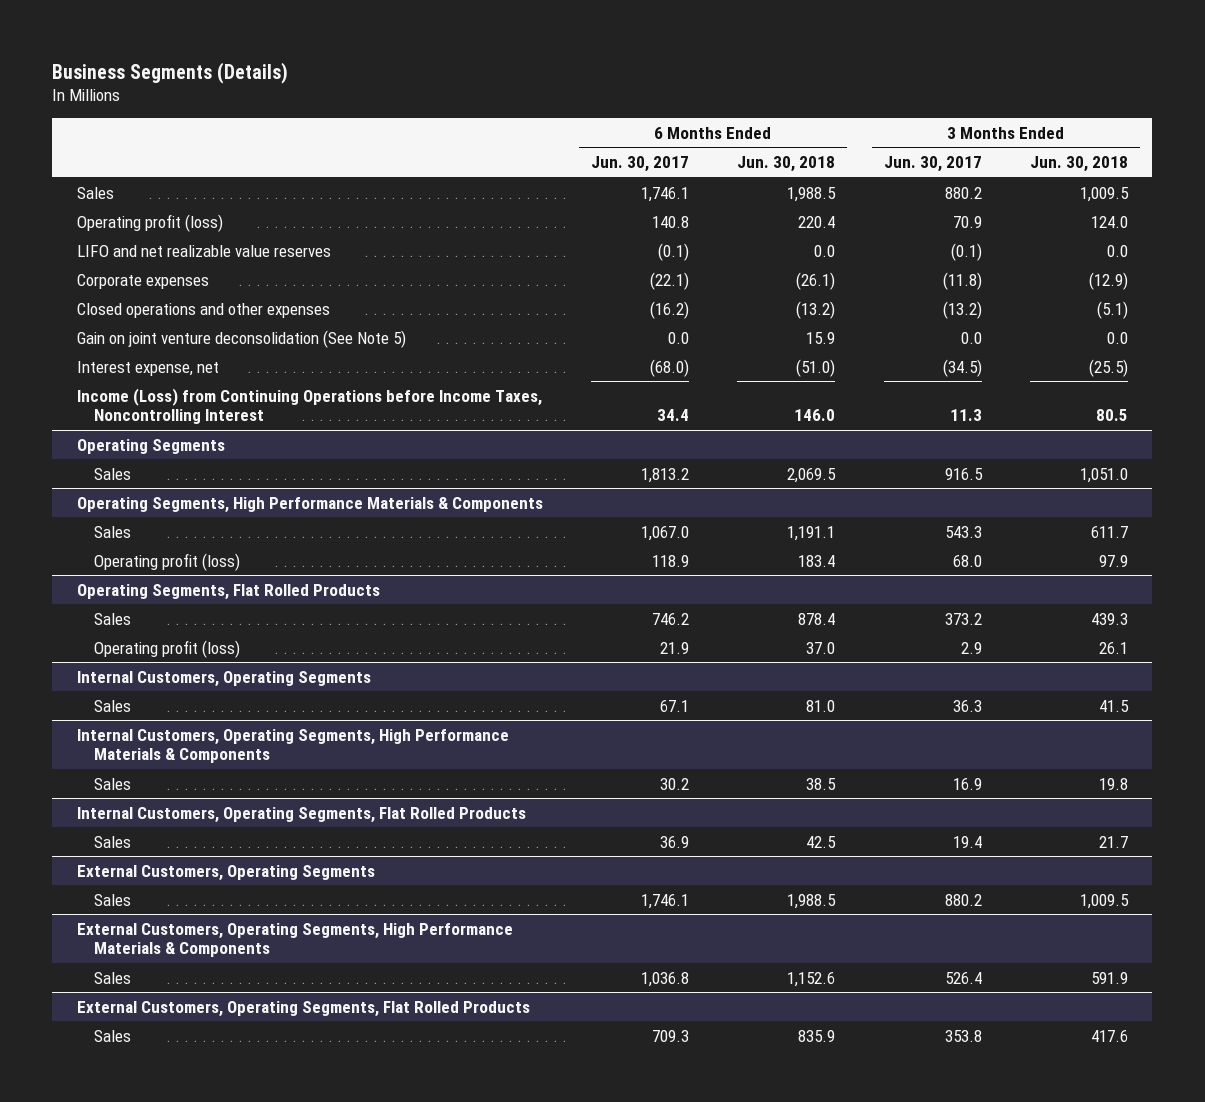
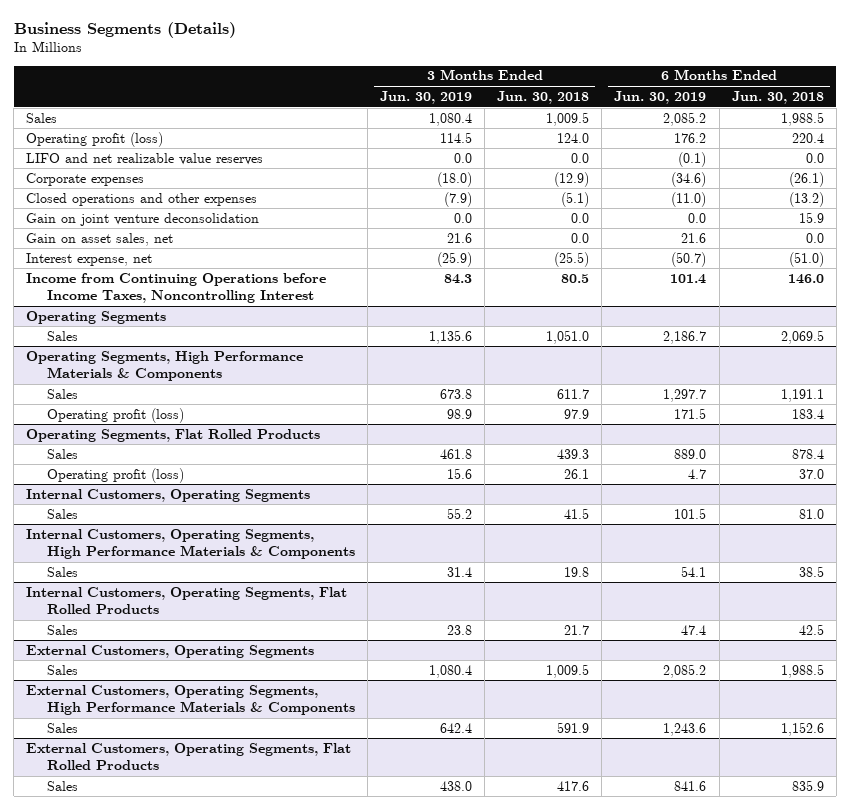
- | 6 Months Ended Jun. 30, 2017 | 6 Months Ended Jun. 30, 2018 | 3 Months Ended Jun. 30, 2017 | 3 Months Ended Jun. 30, 2018
+ | 3 Months Ended Jun. 30, 2019 | 3 Months Ended Jun. 30, 2018 | 6 Months Ended Jun. 30, 2019 | 6 Months Ended Jun. 30, 2018
- Gain on joint venture deconsolidation (See Note 5) | 0.0 | 15.9 | 0.0 | 0.0
+ Gain on joint venture deconsolidation | 0.0 | 0.0 | 0.0 | 15.9
+ Gain on asset sales, net | 21.6 | 0.0 | 21.6 | 0.0
- Income (Loss) from Continuing Operations before Income Taxes, Noncontrolling Interest | 34.4 | 146.0 | 11.3 | 80.5
+ Income from Continuing Operations before Income Taxes, Noncontrolling Interest | 84.3 | 80.5 | 101.4 | 146.0

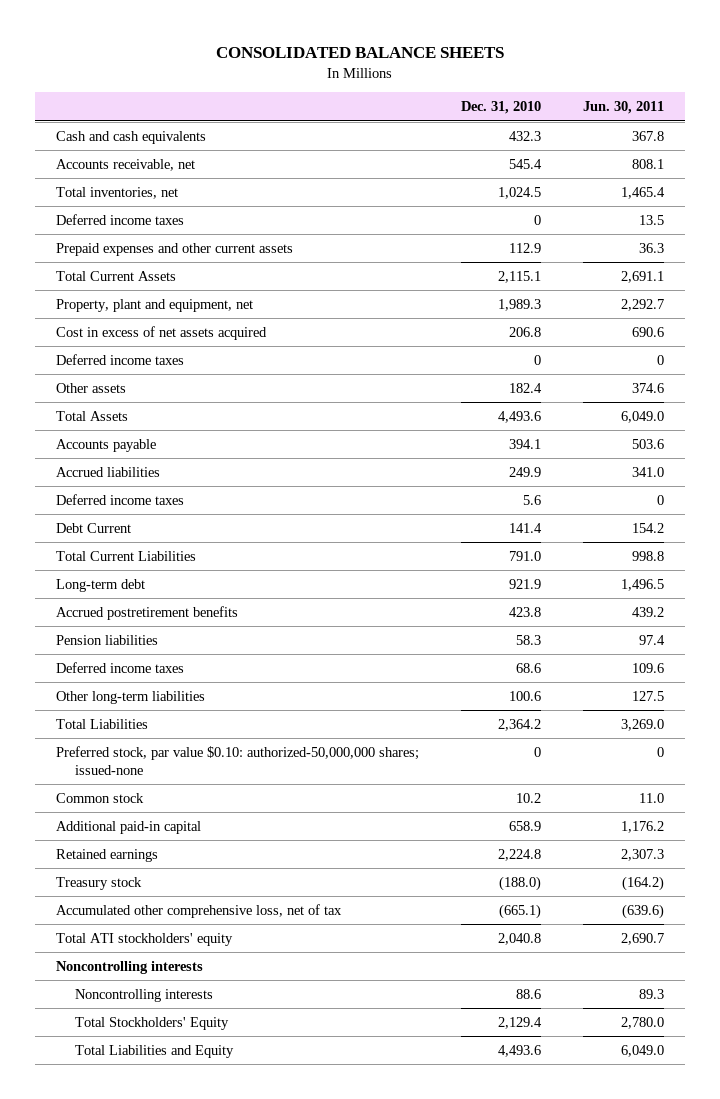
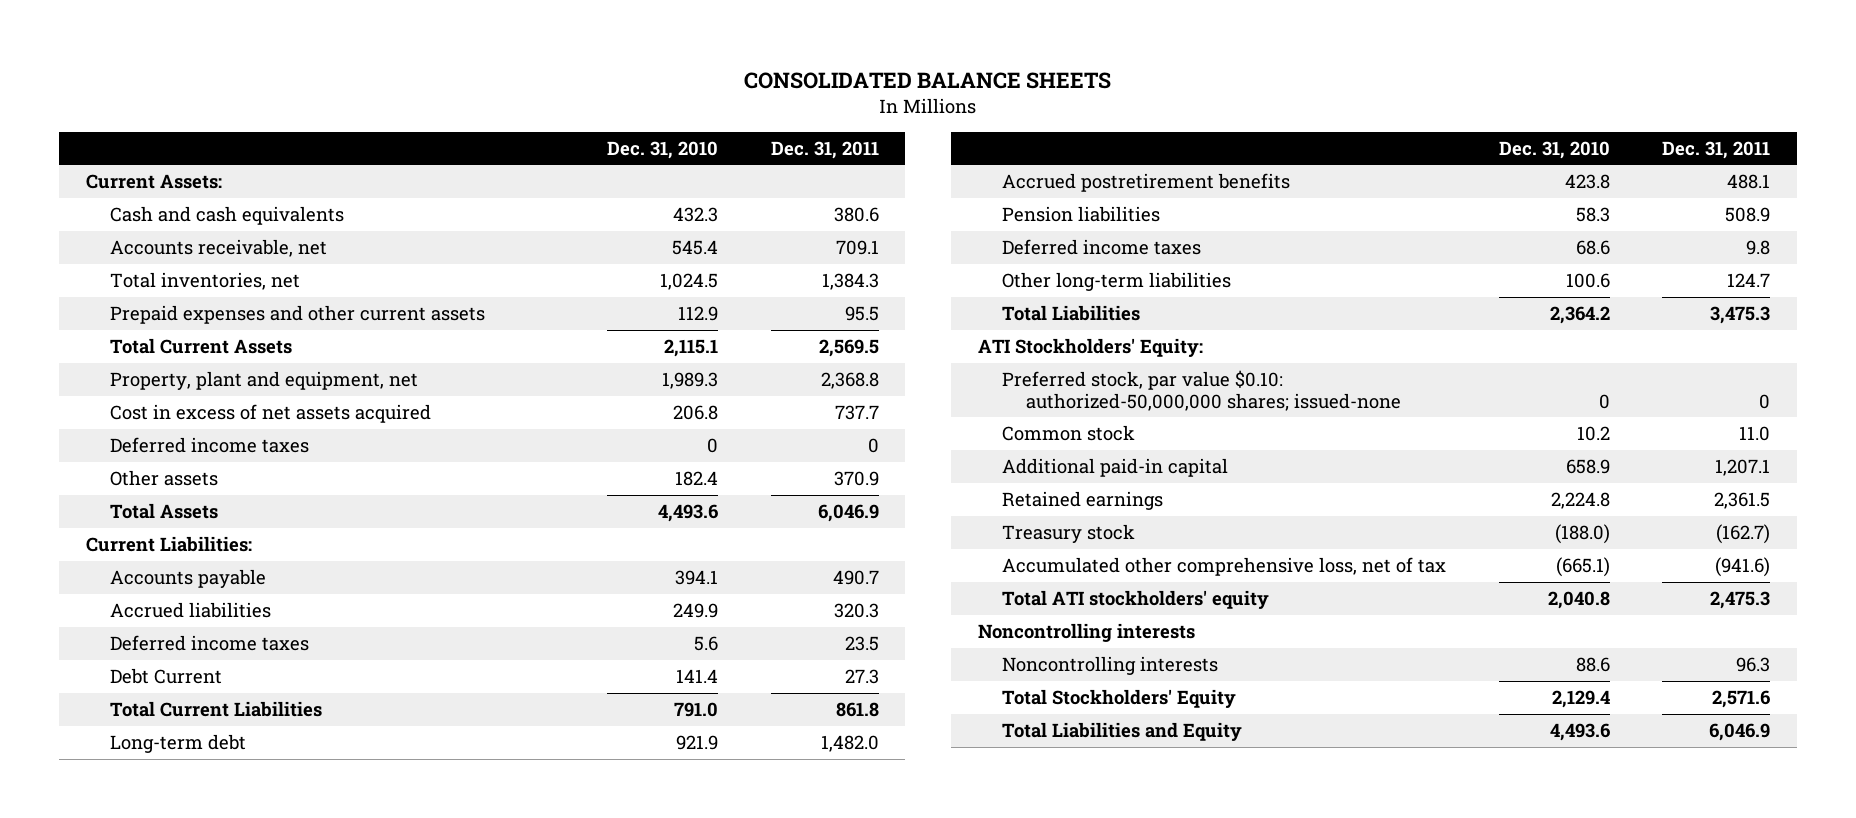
- | Dec. 31, 2010 | Jun. 30, 2011
+ | Dec. 31, 2010 | Dec. 31, 2011
+ Current Assets:
- Deferred income taxes | 0 | 13.5
+ Current Liabilities:
+ ATI Stockholders' Equity:

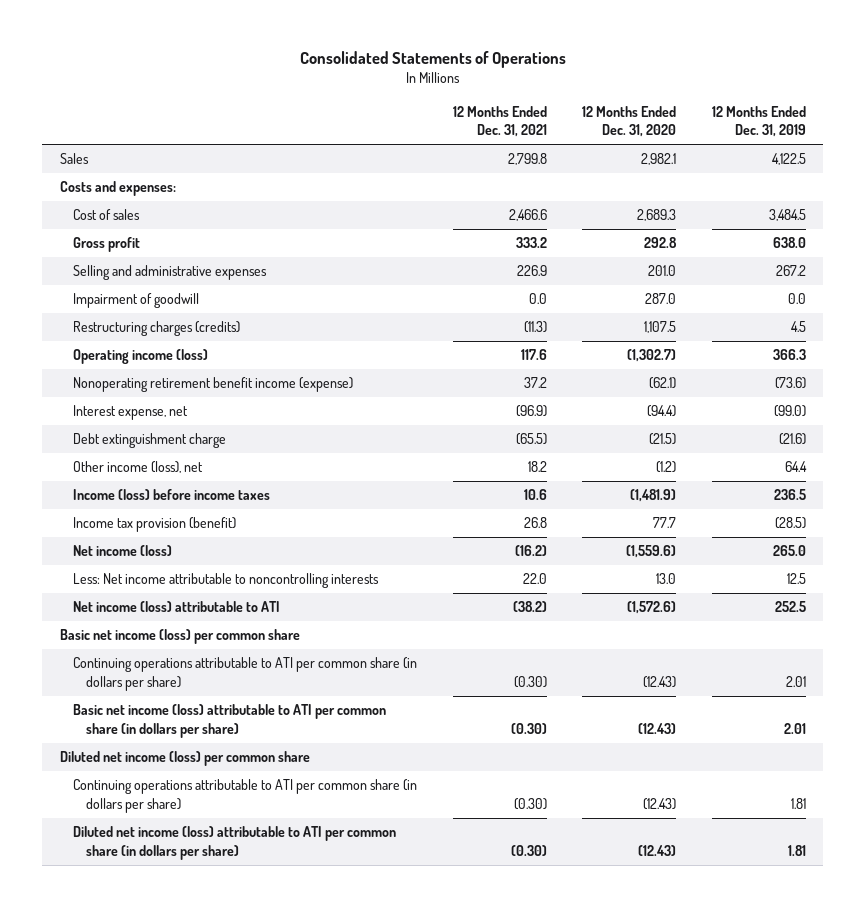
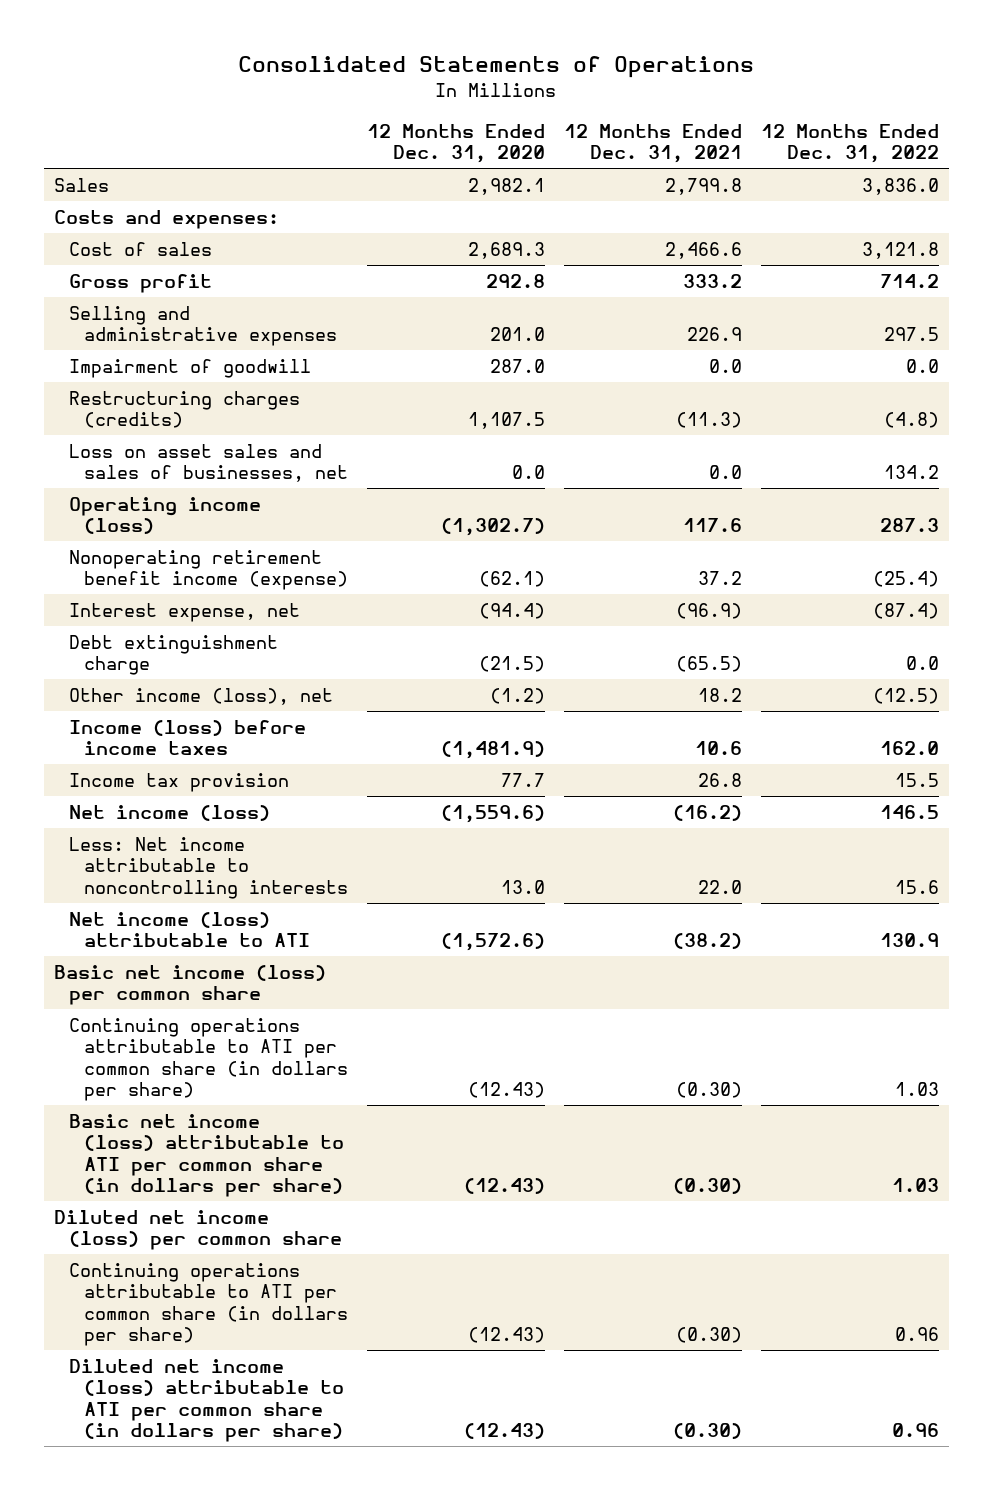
- | 12 Months Ended Dec. 31, 2021 | 12 Months Ended Dec. 31, 2020 | 12 Months Ended Dec. 31, 2019
+ | 12 Months Ended Dec. 31, 2020 | 12 Months Ended Dec. 31, 2021 | 12 Months Ended Dec. 31, 2022
+ Loss on asset sales and sales of businesses, net | 0.0 | 0.0 | 134.2
- Income tax provision (benefit) | 26.8 | 77.7 | (28.5)
+ Income tax provision | 77.7 | 26.8 | 15.5

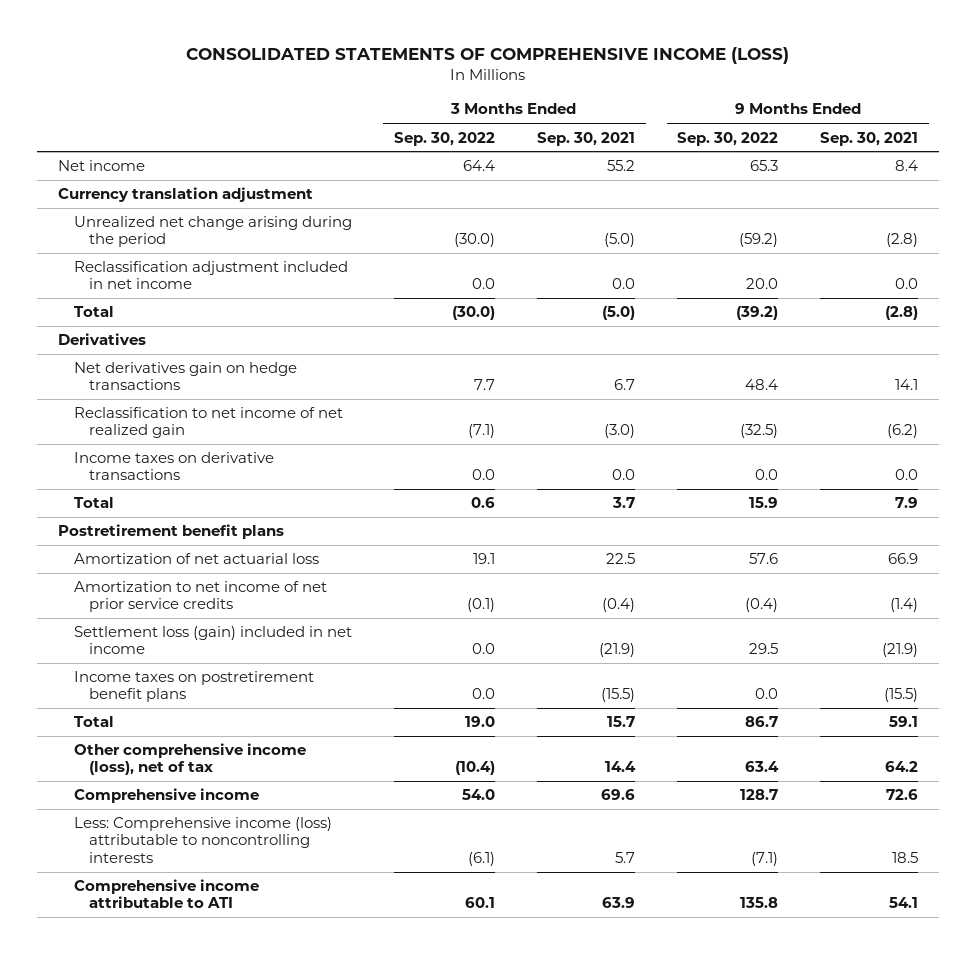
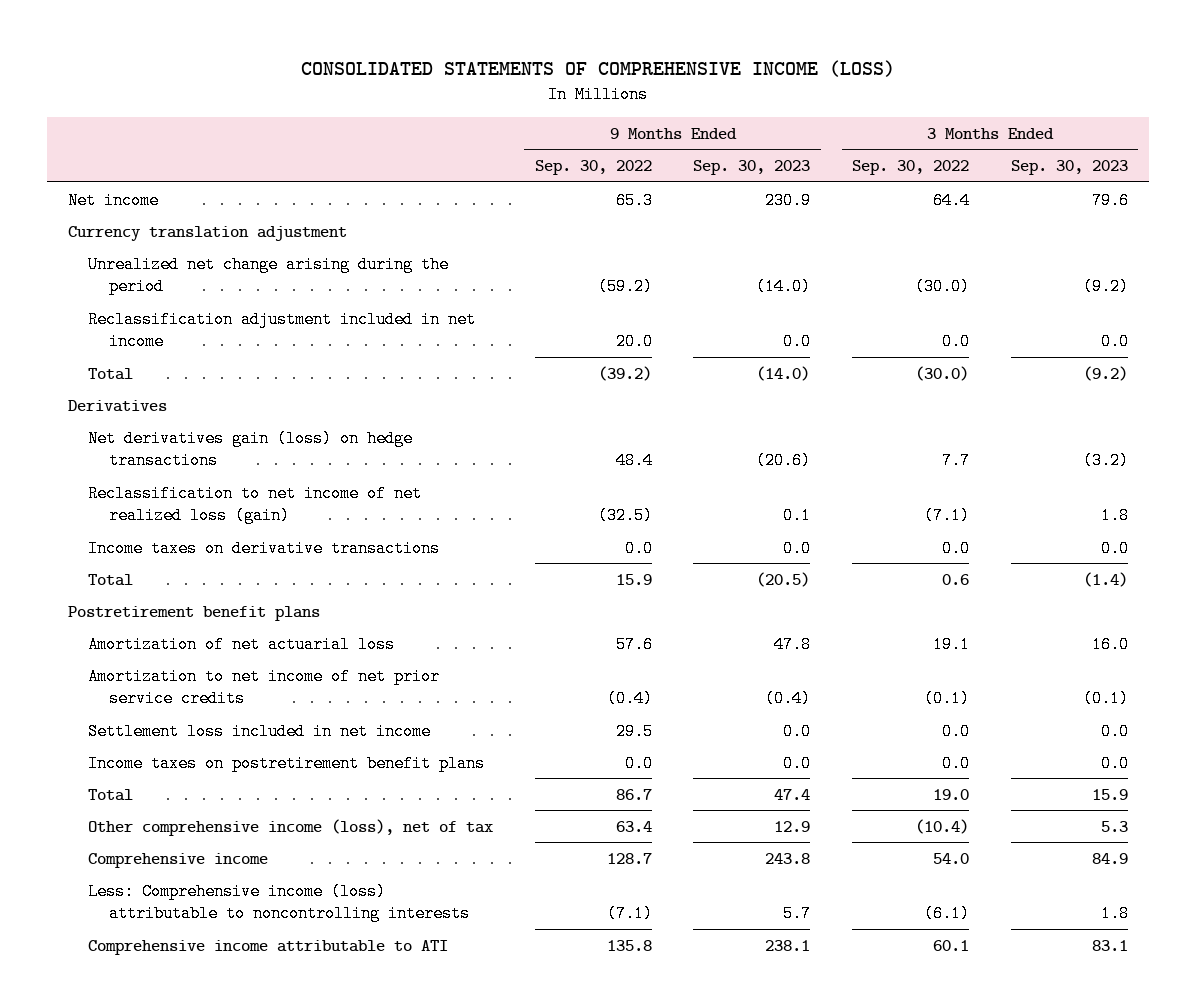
- | 3 Months Ended Sep. 30, 2022 | 3 Months Ended Sep. 30, 2021 | 9 Months Ended Sep. 30, 2022 | 9 Months Ended Sep. 30, 2021
+ | 9 Months Ended Sep. 30, 2022 | 9 Months Ended Sep. 30, 2023 | 3 Months Ended Sep. 30, 2022 | 3 Months Ended Sep. 30, 2023
- Net derivatives gain on hedge transactions | 7.7 | 6.7 | 48.4 | 14.1
- Reclassification to net income of net realized gain | (7.1) | (3.0) | (32.5) | (6.2)
+ Net derivatives gain (loss) on hedge transactions | 48.4 | (20.6) | 7.7 | (3.2)
+ Reclassification to net income of net realized loss (gain) | (32.5) | 0.1 | (7.1) | 1.8
- Settlement loss (gain) included in net income | 0.0 | (21.9) | 29.5 | (21.9)
+ Settlement loss included in net income | 29.5 | 0.0 | 0.0 | 0.0

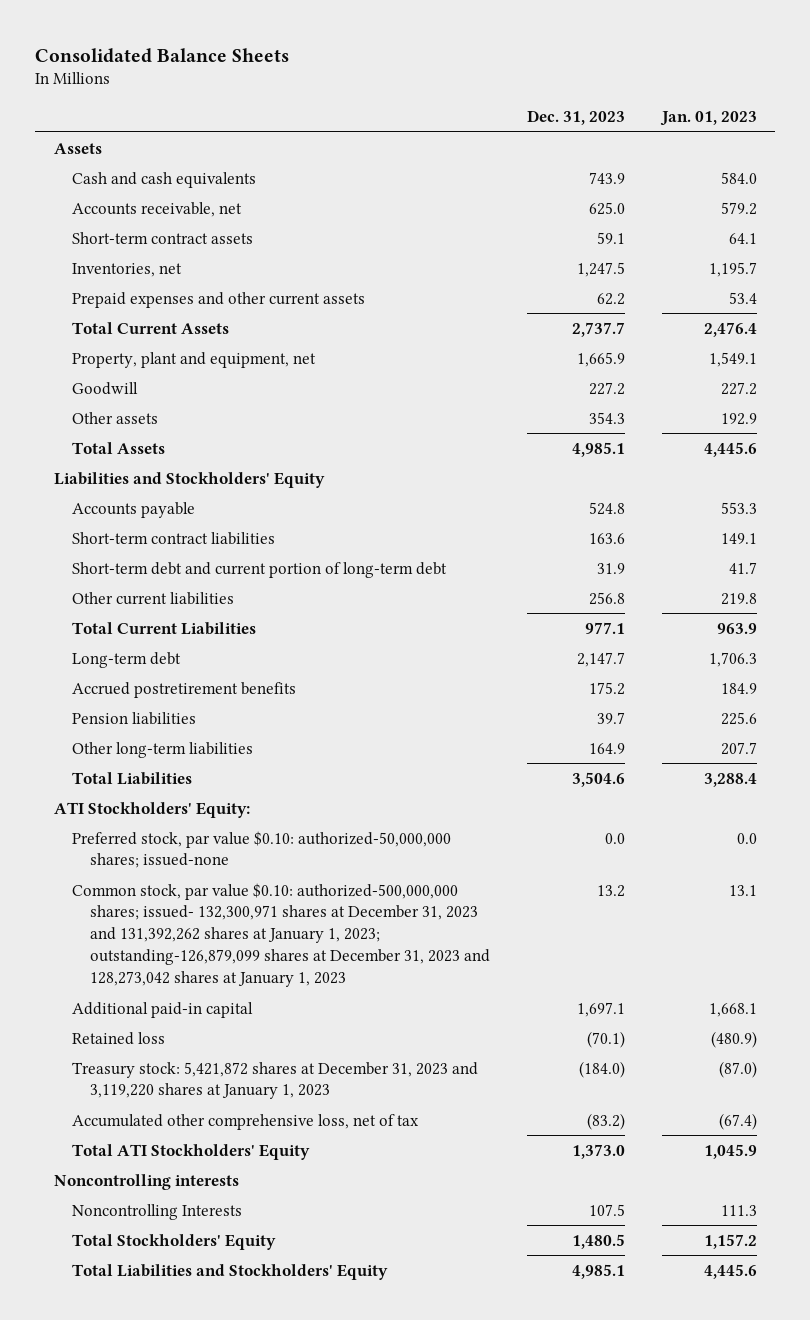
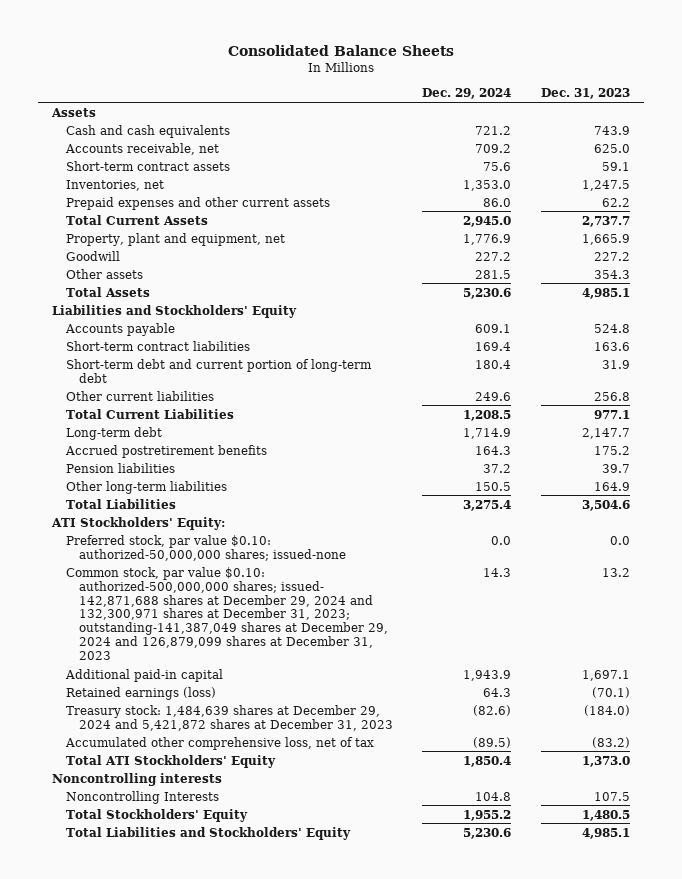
- | Dec. 31, 2023 | Jan. 01, 2023
+ | Dec. 29, 2024 | Dec. 31, 2023
- Common stock, par value $0.10: authorized-500,000,000 shares; issued- 132,300,971 shares at December 31, 2023 and 131,392,262 shares at January 1, 2023; outstanding-126,879,099 shares at December 31, 2023 and 128,273,042 shares at January 1, 2023 | 13.2 | 13.1
+ Common stock, par value $0.10: authorized-500,000,000 shares; issued- 142,871,688 shares at December 29, 2024 and 132,300,971 shares at December 31, 2023; outstanding-141,387,049 shares at December 29, 2024 and 126,879,099 shares at December 31, 2023 | 14.3 | 13.2
- Retained loss | (70.1) | (480.9)
- Treasury stock: 5,421,872 shares at December 31, 2023 and 3,119,220 shares at January 1, 2023 | (184.0) | (87.0)
+ Retained earnings (loss) | 64.3 | (70.1)
+ Treasury stock: 1,484,639 shares at December 29, 2024 and 5,421,872 shares at December 31, 2023 | (82.6) | (184.0)

